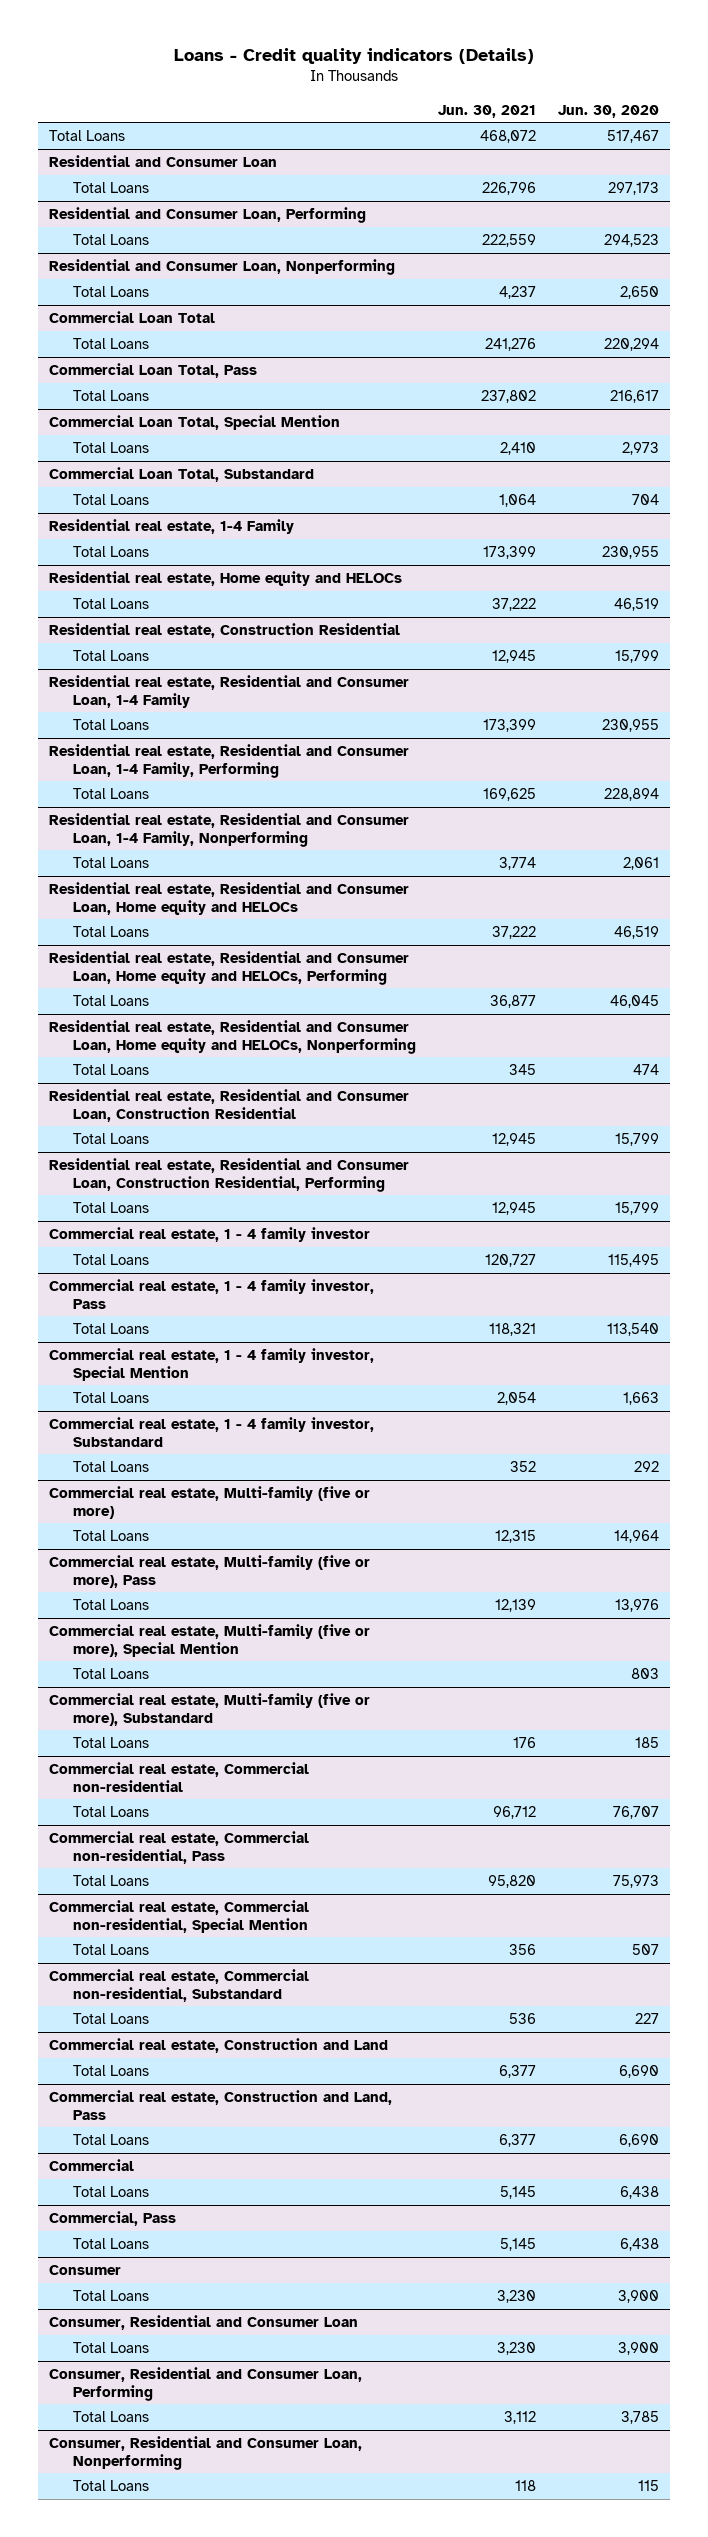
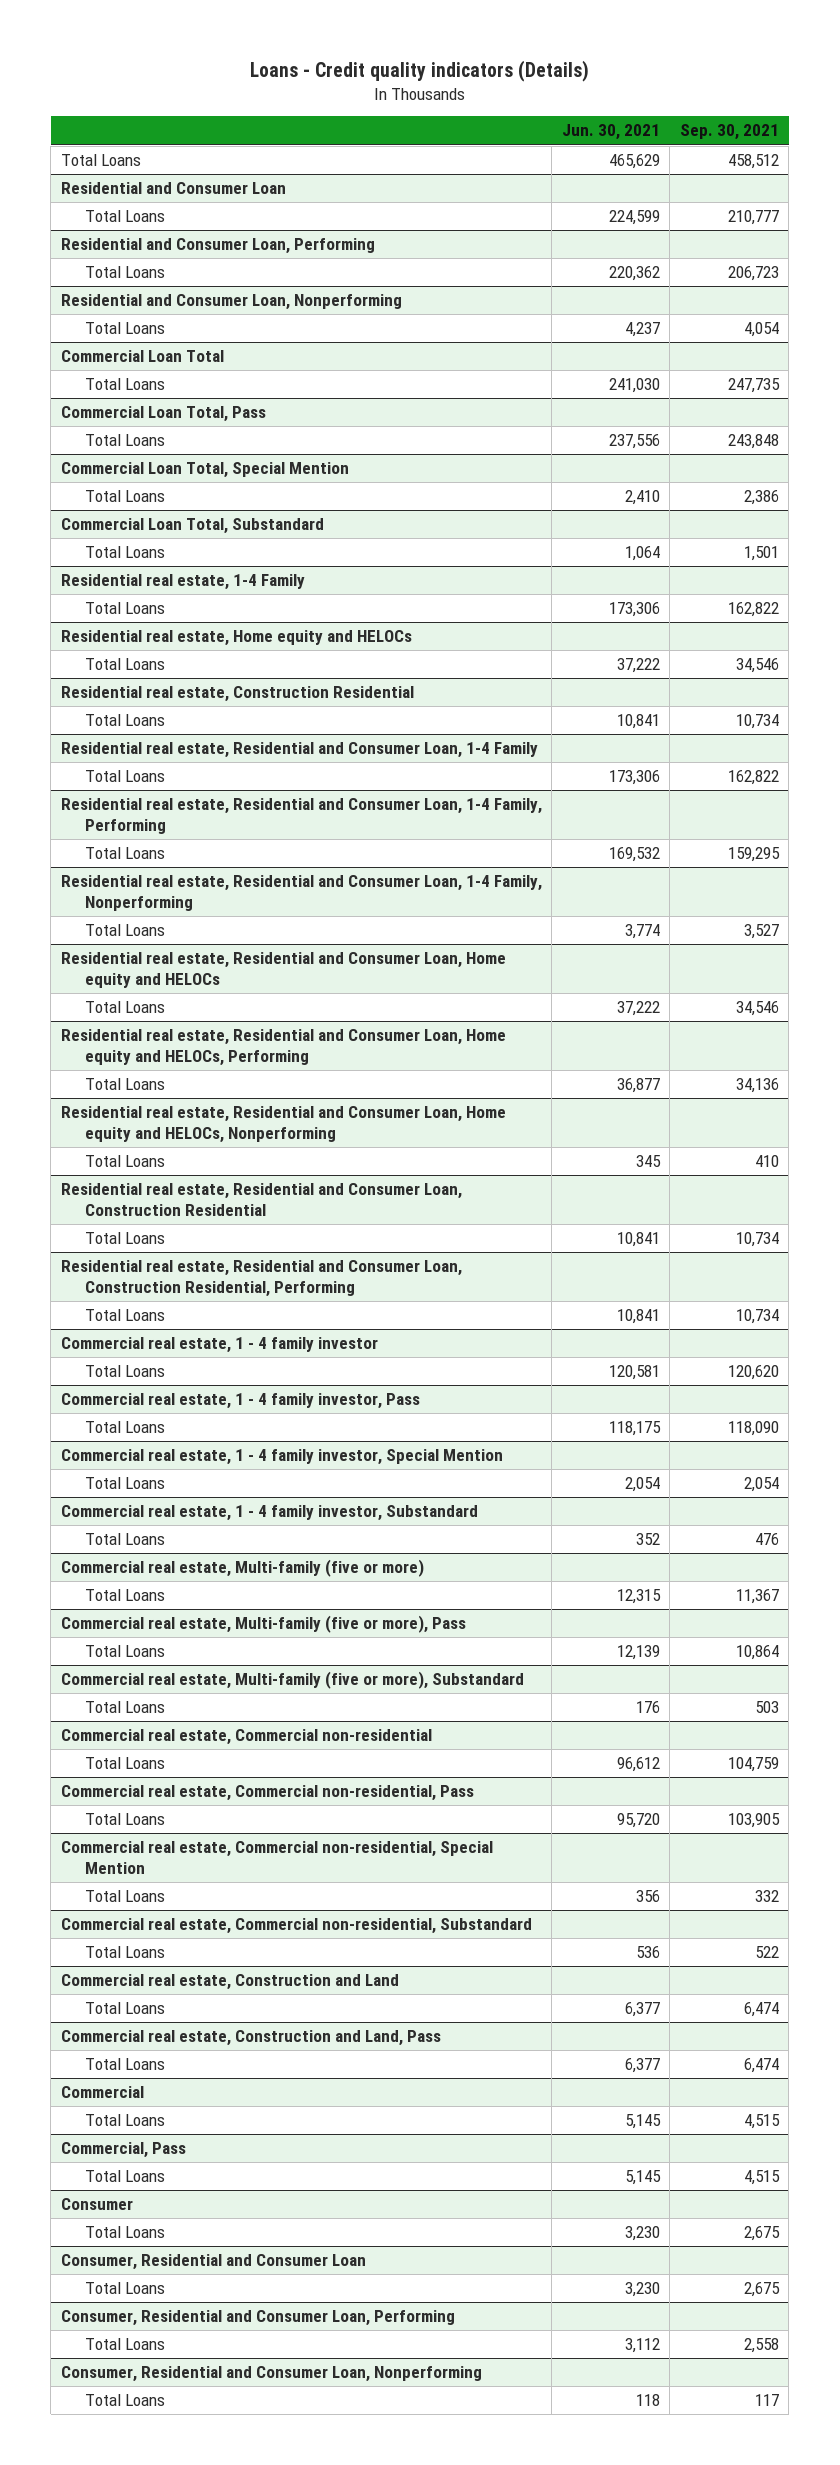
- | Jun. 30, 2021 | Jun. 30, 2020
+ | Jun. 30, 2021 | Sep. 30, 2021
- Total Loans | 468,072 | 517,467
+ Total Loans | 465,629 | 458,512
@ Residential and Consumer Loan
- Total Loans | 226,796 | 297,173
+ Total Loans | 224,599 | 210,777
@ Residential and Consumer Loan, Performing
- Total Loans | 222,559 | 294,523
+ Total Loans | 220,362 | 206,723
@ Commercial Loan Total
- Total Loans | 241,276 | 220,294
+ Total Loans | 241,030 | 247,735
@ Commercial Loan Total, Pass
- Total Loans | 237,802 | 216,617
+ Total Loans | 237,556 | 243,848
@ Residential real estate, 1-4 Family
- Total Loans | 173,399 | 230,955
+ Total Loans | 173,306 | 162,822
@ Residential real estate, Construction Residential
- Total Loans | 12,945 | 15,799
+ Total Loans | 10,841 | 10,734
@ Residential real estate, Residential and Consumer Loan, 1-4 Family
- Total Loans | 173,399 | 230,955
+ Total Loans | 173,306 | 162,822
@ Residential real estate, Residential and Consumer Loan, 1-4 Family, Performing
- Total Loans | 169,625 | 228,894
+ Total Loans | 169,532 | 159,295
@ Residential real estate, Residential and Consumer Loan, Construction Residential
- Total Loans | 12,945 | 15,799
+ Total Loans | 10,841 | 10,734
@ Residential real estate, Residential and Consumer Loan, Construction Residential, Performing
- Total Loans | 12,945 | 15,799
+ Total Loans | 10,841 | 10,734
@ Commercial real estate, 1 - 4 family investor
- Total Loans | 120,727 | 115,495
+ Total Loans | 120,581 | 120,620
@ Commercial real estate, 1 - 4 family investor, Pass
- Total Loans | 118,321 | 113,540
+ Total Loans | 118,175 | 118,090
- Commercial real estate, Multi-family (five or more), Special Mention
- Total Loans | | 803
@ Commercial real estate, Commercial non-residential
- Total Loans | 96,712 | 76,707
+ Total Loans | 96,612 | 104,759
@ Commercial real estate, Commercial non-residential, Pass
- Total Loans | 95,820 | 75,973
+ Total Loans | 95,720 | 103,905

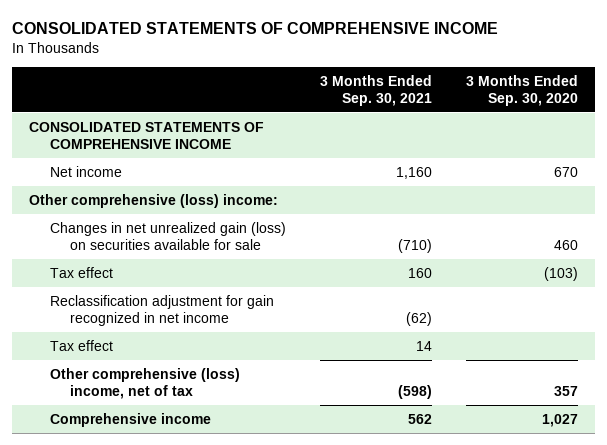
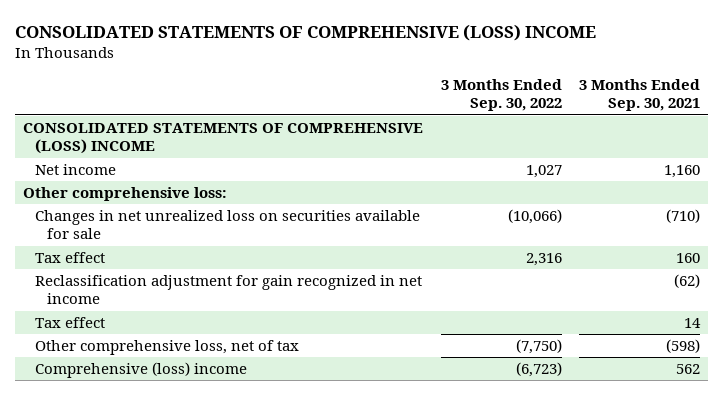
- CONSOLIDATED STATEMENTS OF COMPREHENSIVE INCOME
+ CONSOLIDATED STATEMENTS OF COMPREHENSIVE (LOSS) INCOME
- | 3 Months Ended Sep. 30, 2021 | 3 Months Ended Sep. 30, 2020
+ | 3 Months Ended Sep. 30, 2022 | 3 Months Ended Sep. 30, 2021
- CONSOLIDATED STATEMENTS OF COMPREHENSIVE INCOME
+ CONSOLIDATED STATEMENTS OF COMPREHENSIVE (LOSS) INCOME
- Other comprehensive (loss) income:
- Changes in net unrealized gain (loss) on securities available for sale | (710) | 460
+ Other comprehensive loss:
+ Changes in net unrealized loss on securities available for sale | (10,066) | (710)
- Other comprehensive (loss) income, net of tax | (598) | 357
- Comprehensive income | 562 | 1,027
+ Other comprehensive loss, net of tax | (7,750) | (598)
+ Comprehensive (loss) income | (6,723) | 562

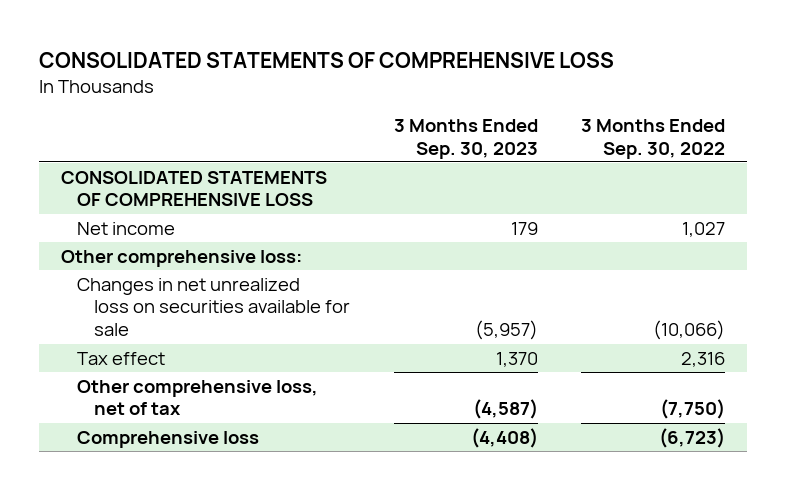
- CONSOLIDATED STATEMENTS OF COMPREHENSIVE (LOSS) INCOME
+ CONSOLIDATED STATEMENTS OF COMPREHENSIVE LOSS
- | 3 Months Ended Sep. 30, 2022 | 3 Months Ended Sep. 30, 2021
+ | 3 Months Ended Sep. 30, 2023 | 3 Months Ended Sep. 30, 2022
- CONSOLIDATED STATEMENTS OF COMPREHENSIVE (LOSS) INCOME
+ CONSOLIDATED STATEMENTS OF COMPREHENSIVE LOSS
- Reclassification adjustment for gain recognized in net income | | (62)
- Tax effect | | 14
- Comprehensive (loss) income | (6,723) | 562
+ Comprehensive loss | (4,408) | (6,723)

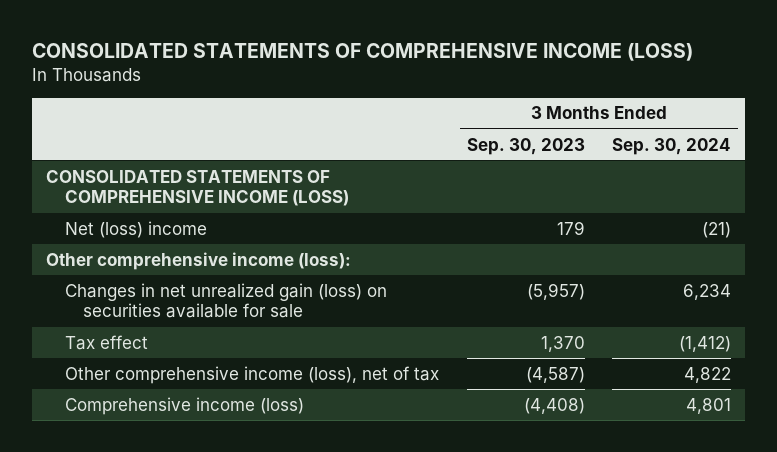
- CONSOLIDATED STATEMENTS OF COMPREHENSIVE LOSS
+ CONSOLIDATED STATEMENTS OF COMPREHENSIVE INCOME (LOSS)
- | 3 Months Ended Sep. 30, 2023 | 3 Months Ended Sep. 30, 2022
+ | 3 Months Ended Sep. 30, 2023 | 3 Months Ended Sep. 30, 2024
- CONSOLIDATED STATEMENTS OF COMPREHENSIVE LOSS
- Net income | 179 | 1,027
- Other comprehensive loss:
- Changes in net unrealized loss on securities available for sale | (5,957) | (10,066)
+ CONSOLIDATED STATEMENTS OF COMPREHENSIVE INCOME (LOSS)
+ Net (loss) income | 179 | (21)
+ Other comprehensive income (loss):
+ Changes in net unrealized gain (loss) on securities available for sale | (5,957) | 6,234
- Other comprehensive loss, net of tax | (4,587) | (7,750)
- Comprehensive loss | (4,408) | (6,723)
+ Other comprehensive income (loss), net of tax | (4,587) | 4,822
+ Comprehensive income (loss) | (4,408) | 4,801

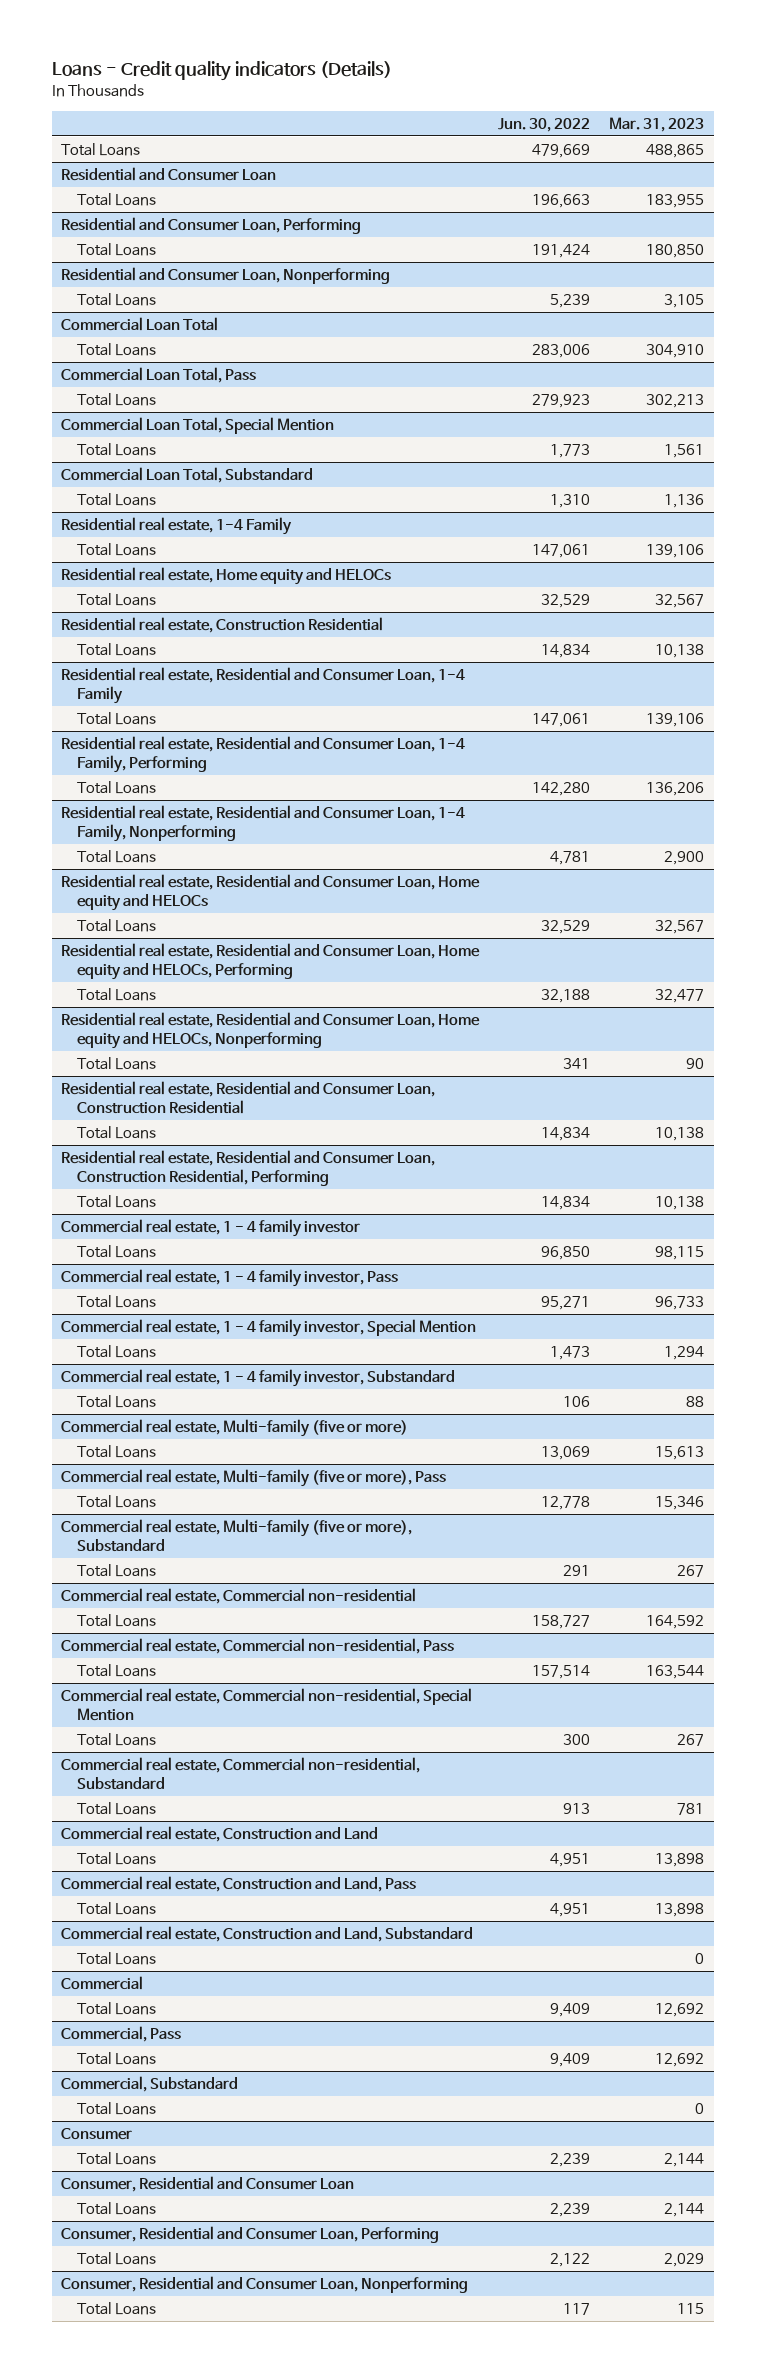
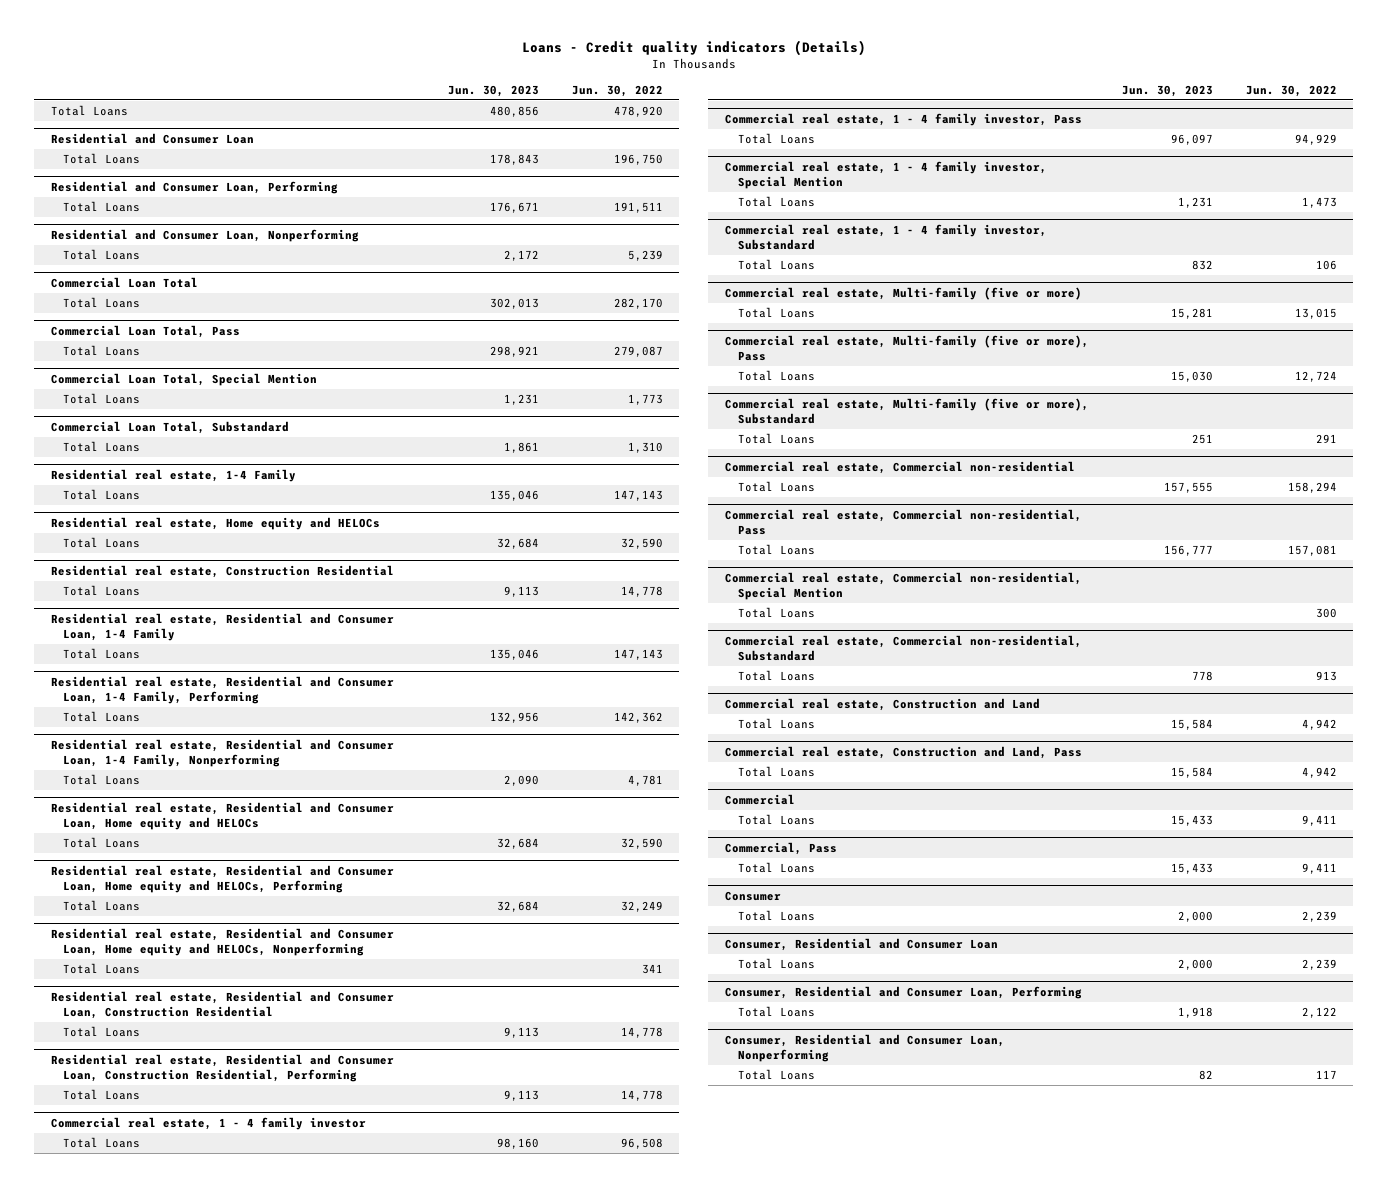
- | Jun. 30, 2022 | Mar. 31, 2023
+ | Jun. 30, 2023 | Jun. 30, 2022
- Total Loans | 479,669 | 488,865
+ Total Loans | 480,856 | 478,920
@ Residential and Consumer Loan
- Total Loans | 196,663 | 183,955
+ Total Loans | 178,843 | 196,750
@ Residential and Consumer Loan, Performing
- Total Loans | 191,424 | 180,850
+ Total Loans | 176,671 | 191,511
@ Commercial Loan Total
- Total Loans | 283,006 | 304,910
+ Total Loans | 302,013 | 282,170
@ Commercial Loan Total, Pass
- Total Loans | 279,923 | 302,213
+ Total Loans | 298,921 | 279,087
@ Residential real estate, 1-4 Family
- Total Loans | 147,061 | 139,106
+ Total Loans | 135,046 | 147,143
@ Residential real estate, Home equity and HELOCs
- Total Loans | 32,529 | 32,567
+ Total Loans | 32,684 | 32,590
@ Residential real estate, Construction Residential
- Total Loans | 14,834 | 10,138
+ Total Loans | 9,113 | 14,778
@ Residential real estate, Residential and Consumer Loan, 1-4 Family
- Total Loans | 147,061 | 139,106
+ Total Loans | 135,046 | 147,143
@ Residential real estate, Residential and Consumer Loan, 1-4 Family, Performing
- Total Loans | 142,280 | 136,206
+ Total Loans | 132,956 | 142,362
@ Residential real estate, Residential and Consumer Loan, Home equity and HELOCs
- Total Loans | 32,529 | 32,567
+ Total Loans | 32,684 | 32,590
@ Residential real estate, Residential and Consumer Loan, Home equity and HELOCs, Performing
- Total Loans | 32,188 | 32,477
+ Total Loans | 32,684 | 32,249
@ Residential real estate, Residential and Consumer Loan, Construction Residential
- Total Loans | 14,834 | 10,138
+ Total Loans | 9,113 | 14,778
@ Residential real estate, Residential and Consumer Loan, Construction Residential, Performing
- Total Loans | 14,834 | 10,138
+ Total Loans | 9,113 | 14,778
@ Commercial real estate, 1 - 4 family investor
- Total Loans | 96,850 | 98,115
+ Total Loans | 98,160 | 96,508
@ Commercial real estate, 1 - 4 family investor, Pass
- Total Loans | 95,271 | 96,733
+ Total Loans | 96,097 | 94,929
@ Commercial real estate, Multi-family (five or more)
- Total Loans | 13,069 | 15,613
+ Total Loans | 15,281 | 13,015
@ Commercial real estate, Multi-family (five or more), Pass
- Total Loans | 12,778 | 15,346
+ Total Loans | 15,030 | 12,724
@ Commercial real estate, Commercial non-residential
- Total Loans | 158,727 | 164,592
+ Total Loans | 157,555 | 158,294
@ Commercial real estate, Commercial non-residential, Pass
- Total Loans | 157,514 | 163,544
+ Total Loans | 156,777 | 157,081
@ Commercial real estate, Construction and Land
- Total Loans | 4,951 | 13,898
+ Total Loans | 15,584 | 4,942
@ Commercial real estate, Construction and Land, Pass
- Total Loans | 4,951 | 13,898
- Commercial real estate, Construction and Land, Substandard
- Total Loans | | 0
@ Commercial real estate, Construction and Land, Pass
+ Total Loans | 15,584 | 4,942
@ Commercial
- Total Loans | 9,409 | 12,692
+ Total Loans | 15,433 | 9,411
@ Commercial, Pass
- Total Loans | 9,409 | 12,692
- Commercial, Substandard
- Total Loans | | 0
@ Commercial, Pass
+ Total Loans | 15,433 | 9,411

